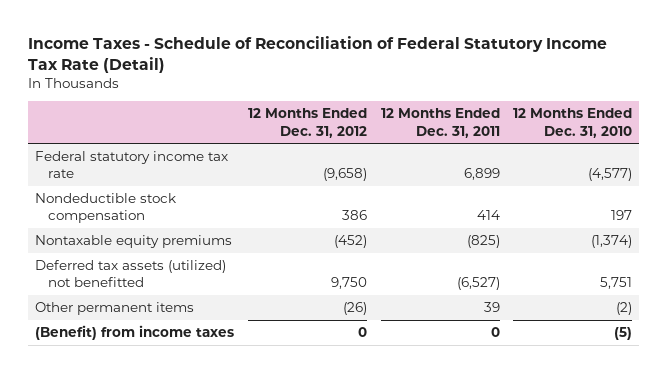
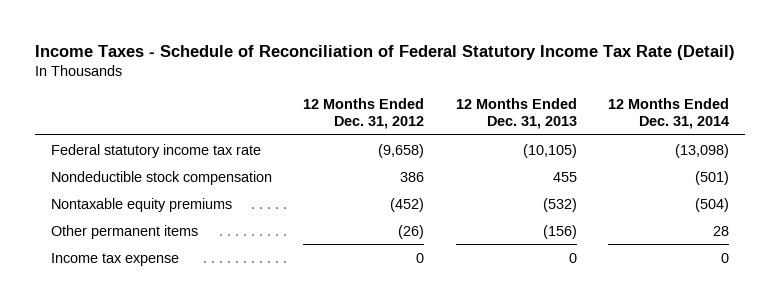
- | 12 Months Ended Dec. 31, 2012 | 12 Months Ended Dec. 31, 2011 | 12 Months Ended Dec. 31, 2010
+ | 12 Months Ended Dec. 31, 2012 | 12 Months Ended Dec. 31, 2013 | 12 Months Ended Dec. 31, 2014
- Deferred tax assets (utilized) not benefitted | 9,750 | (6,527) | 5,751
- (Benefit) from income taxes | 0 | 0 | (5)
+ Income tax expense | 0 | 0 | 0

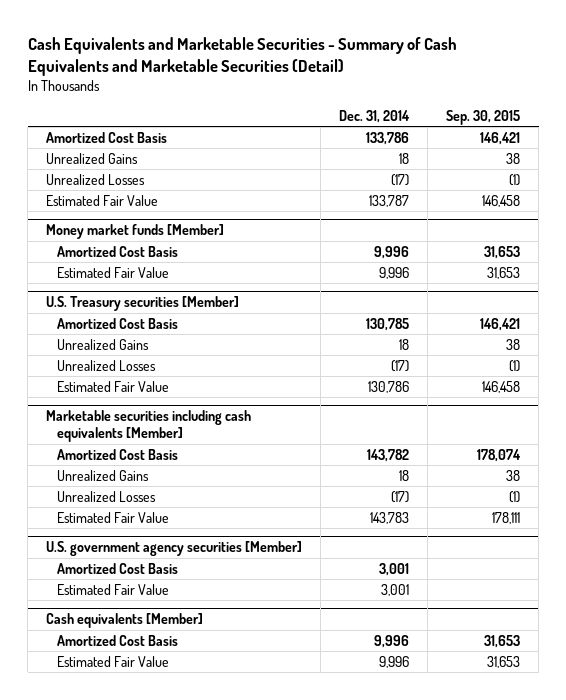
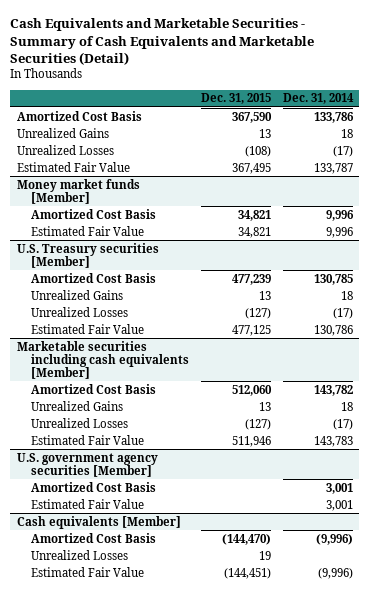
- | Dec. 31, 2014 | Sep. 30, 2015
+ | Dec. 31, 2015 | Dec. 31, 2014
@ Cash equivalents [Member]
- Amortized Cost Basis | 9,996 | 31,653
- Estimated Fair Value | 9,996 | 31,653
+ Amortized Cost Basis | (144,470) | (9,996)
+ Unrealized Losses | 19 |
+ Estimated Fair Value | (144,451) | (9,996)

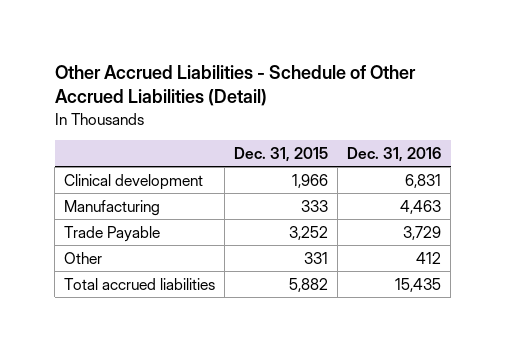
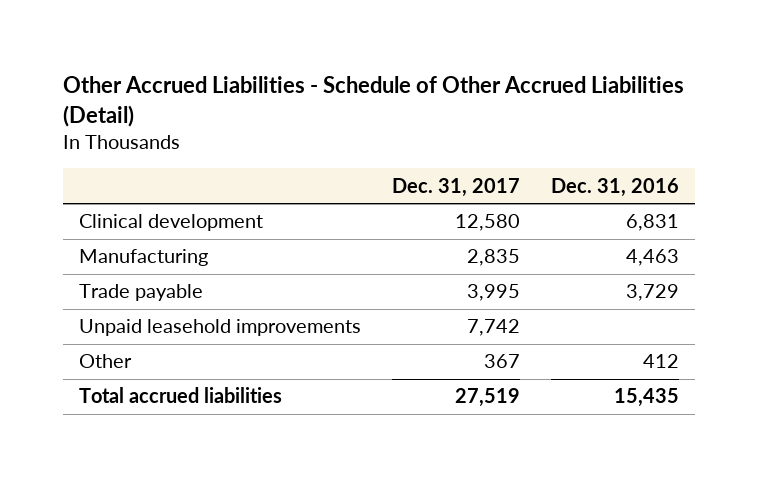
- | Dec. 31, 2015 | Dec. 31, 2016
+ | Dec. 31, 2017 | Dec. 31, 2016
- Trade Payable | 3,252 | 3,729
+ Trade payable | 3,995 | 3,729
+ Unpaid leasehold improvements | 7,742 |

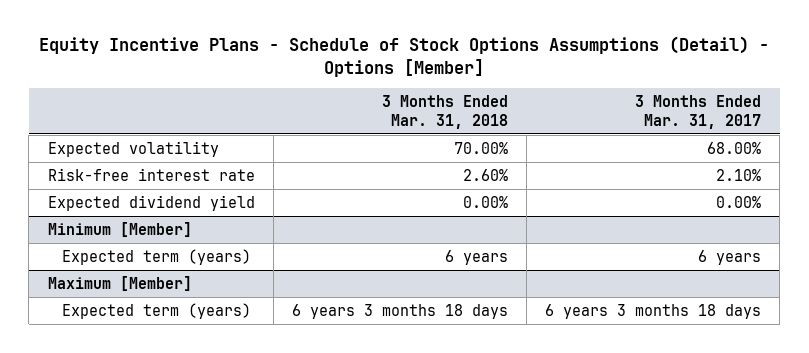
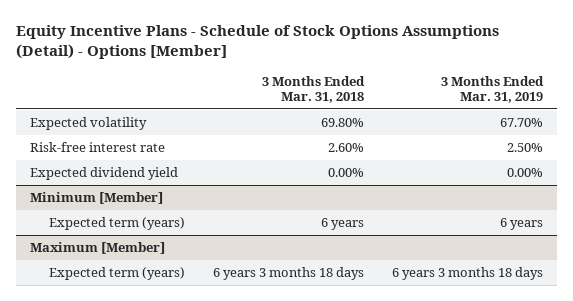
- | 3 Months Ended Mar. 31, 2018 | 3 Months Ended Mar. 31, 2017
+ | 3 Months Ended Mar. 31, 2018 | 3 Months Ended Mar. 31, 2019
- Expected volatility | 70.00% | 68.00%
+ Expected volatility | 69.80% | 67.70%

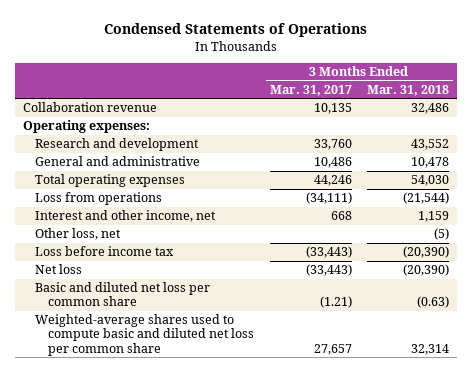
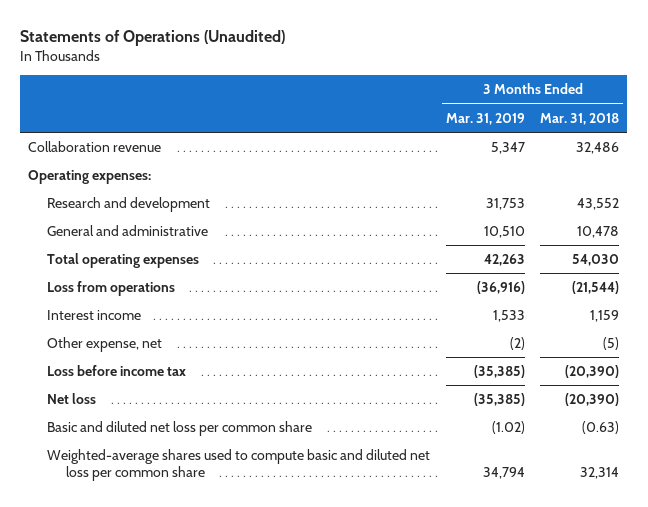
- Condensed Statements of Operations
+ Statements of Operations (Unaudited)
- | 3 Months Ended Mar. 31, 2017 | 3 Months Ended Mar. 31, 2018
+ | 3 Months Ended Mar. 31, 2019 | 3 Months Ended Mar. 31, 2018
- Interest and other income, net | 668 | 1,159
- Other loss, net | | (5)
+ Interest income | 1,533 | 1,159
+ Other expense, net | (2) | (5)

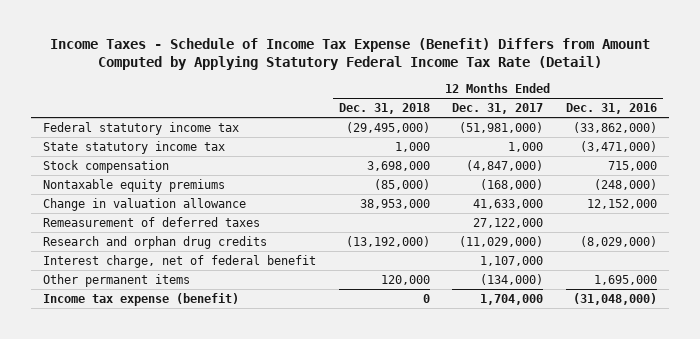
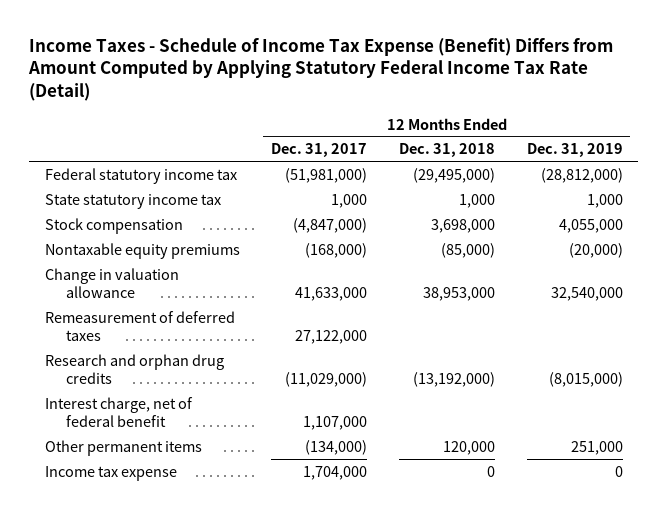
- | 12 Months Ended Dec. 31, 2018 | 12 Months Ended Dec. 31, 2017 | 12 Months Ended Dec. 31, 2016
+ | 12 Months Ended Dec. 31, 2017 | 12 Months Ended Dec. 31, 2018 | 12 Months Ended Dec. 31, 2019
- Income tax expense (benefit) | 0 | 1,704,000 | (31,048,000)
+ Income tax expense | 1,704,000 | 0 | 0

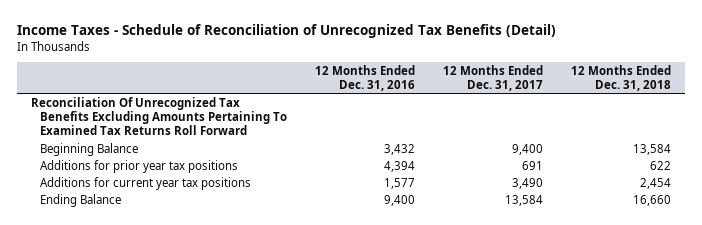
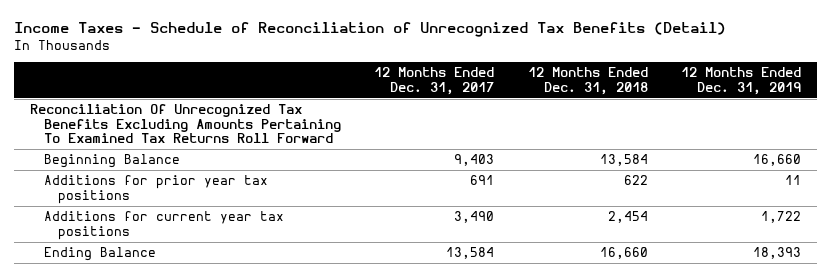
- | 12 Months Ended Dec. 31, 2016 | 12 Months Ended Dec. 31, 2017 | 12 Months Ended Dec. 31, 2018
+ | 12 Months Ended Dec. 31, 2017 | 12 Months Ended Dec. 31, 2018 | 12 Months Ended Dec. 31, 2019
- Beginning Balance | 3,432 | 9,400 | 13,584
+ Beginning Balance | 9,403 | 13,584 | 16,660

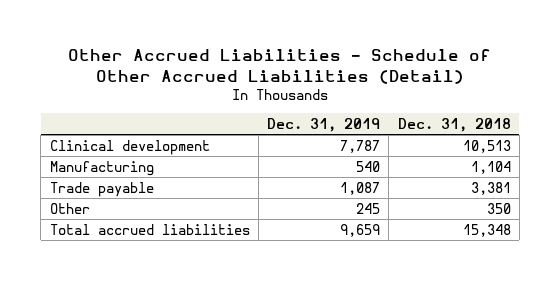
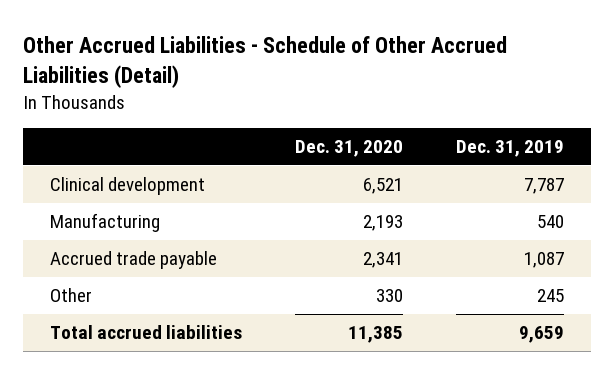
- | Dec. 31, 2019 | Dec. 31, 2018
+ | Dec. 31, 2020 | Dec. 31, 2019
- Trade payable | 1,087 | 3,381
+ Accrued trade payable | 2,341 | 1,087

